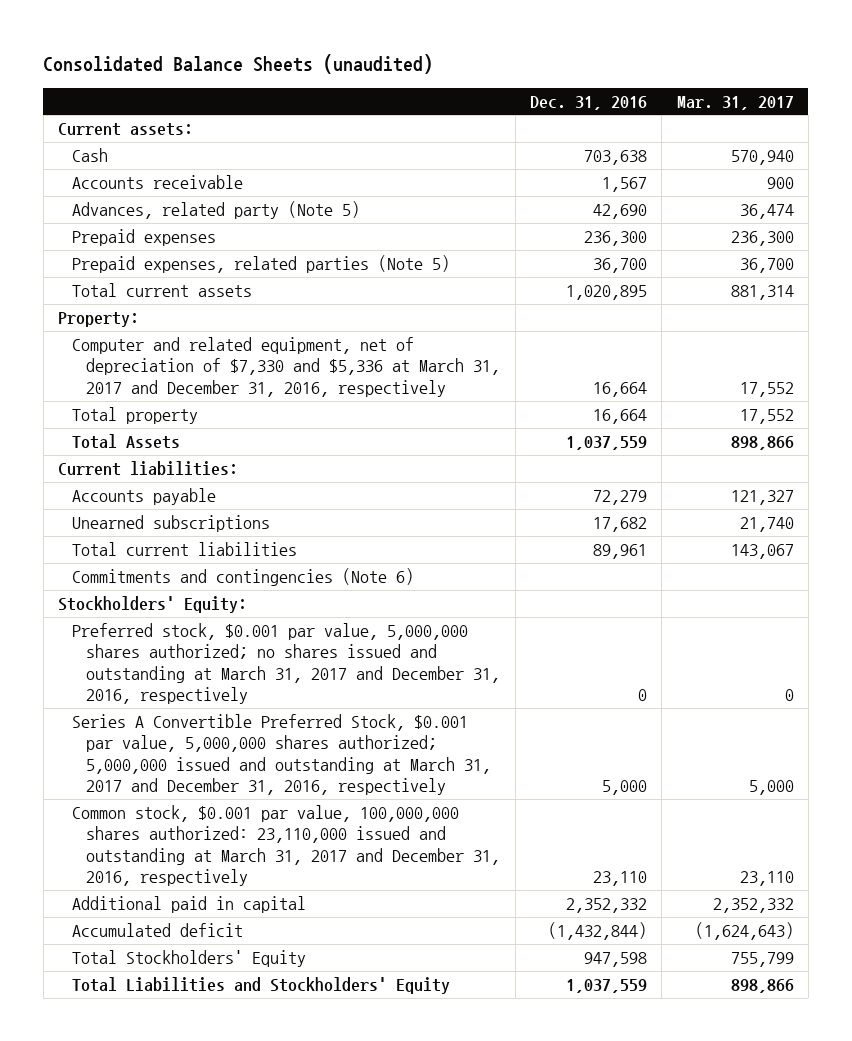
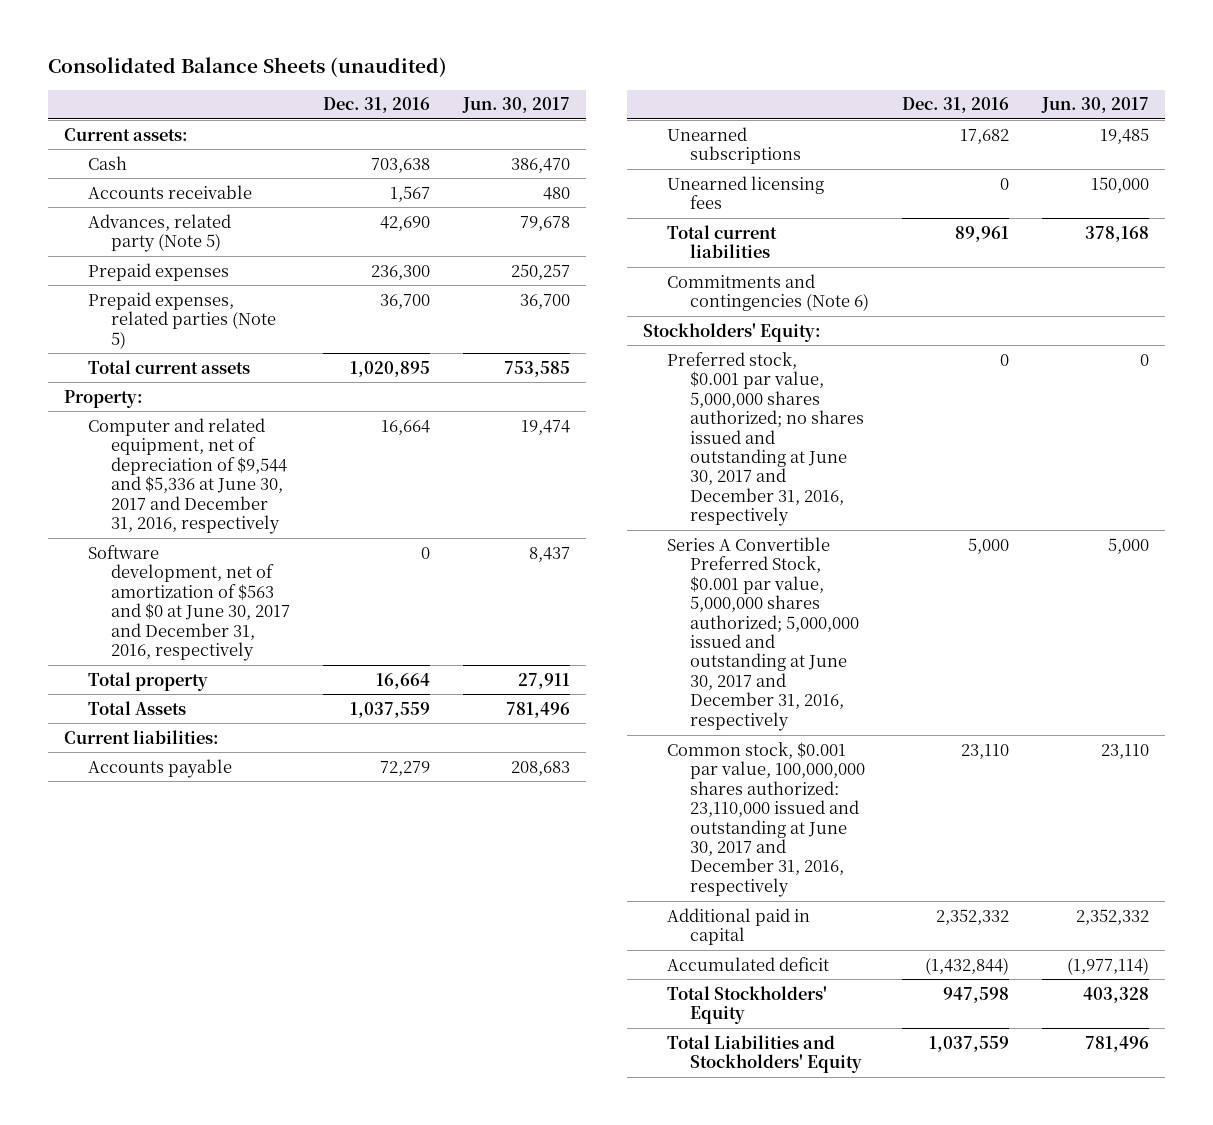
- | Dec. 31, 2016 | Mar. 31, 2017
+ | Dec. 31, 2016 | Jun. 30, 2017
- Computer and related equipment, net of depreciation of $7,330 and $5,336 at March 31, 2017 and December 31, 2016, respectively | 16,664 | 17,552
+ Computer and related equipment, net of depreciation of $9,544 and $5,336 at June 30, 2017 and December 31, 2016, respectively | 16,664 | 19,474
+ Software development, net of amortization of $563 and $0 at June 30, 2017 and December 31, 2016, respectively | 0 | 8,437
+ Unearned licensing fees | 0 | 150,000
- Preferred stock, $0.001 par value, 5,000,000 shares authorized; no shares issued and outstanding at March 31, 2017 and December 31, 2016, respectively | 0 | 0
- Series A Convertible Preferred Stock, $0.001 par value, 5,000,000 shares authorized; 5,000,000 issued and outstanding at March 31, 2017 and December 31, 2016, respectively | 5,000 | 5,000
- Common stock, $0.001 par value, 100,000,000 shares authorized: 23,110,000 issued and outstanding at March 31, 2017 and December 31, 2016, respectively | 23,110 | 23,110
+ Preferred stock, $0.001 par value, 5,000,000 shares authorized; no shares issued and outstanding at June 30, 2017 and December 31, 2016, respectively | 0 | 0
+ Series A Convertible Preferred Stock, $0.001 par value, 5,000,000 shares authorized; 5,000,000 issued and outstanding at June 30, 2017 and December 31, 2016, respectively | 5,000 | 5,000
+ Common stock, $0.001 par value, 100,000,000 shares authorized: 23,110,000 issued and outstanding at June 30, 2017 and December 31, 2016, respectively | 23,110 | 23,110

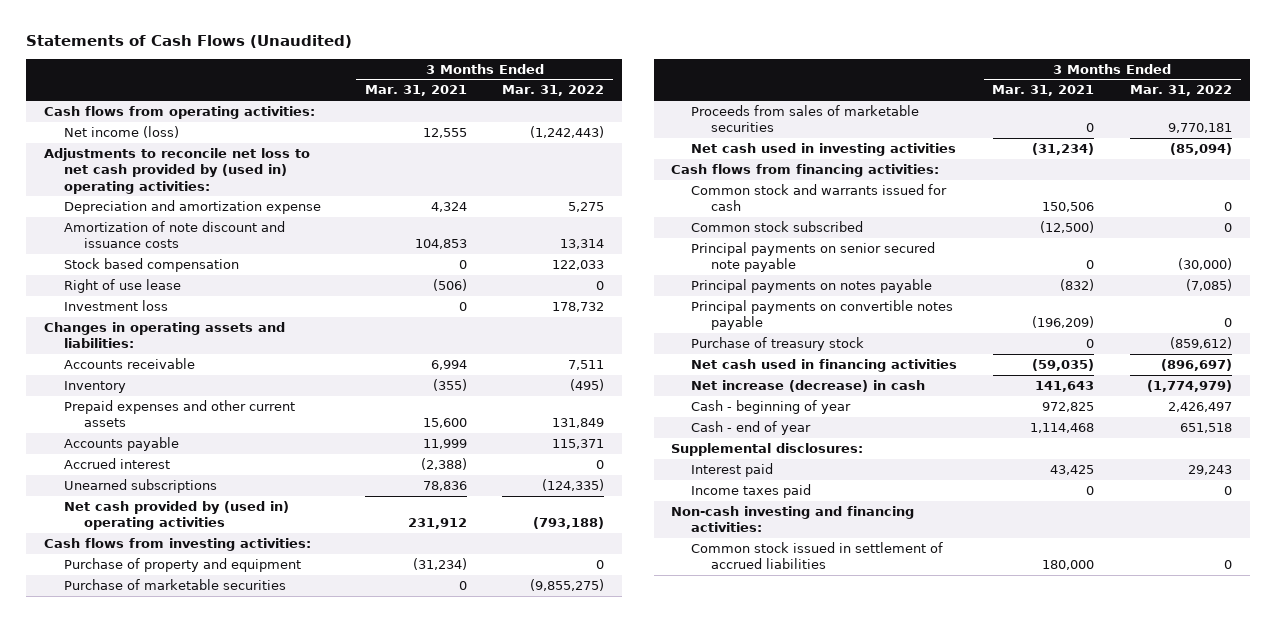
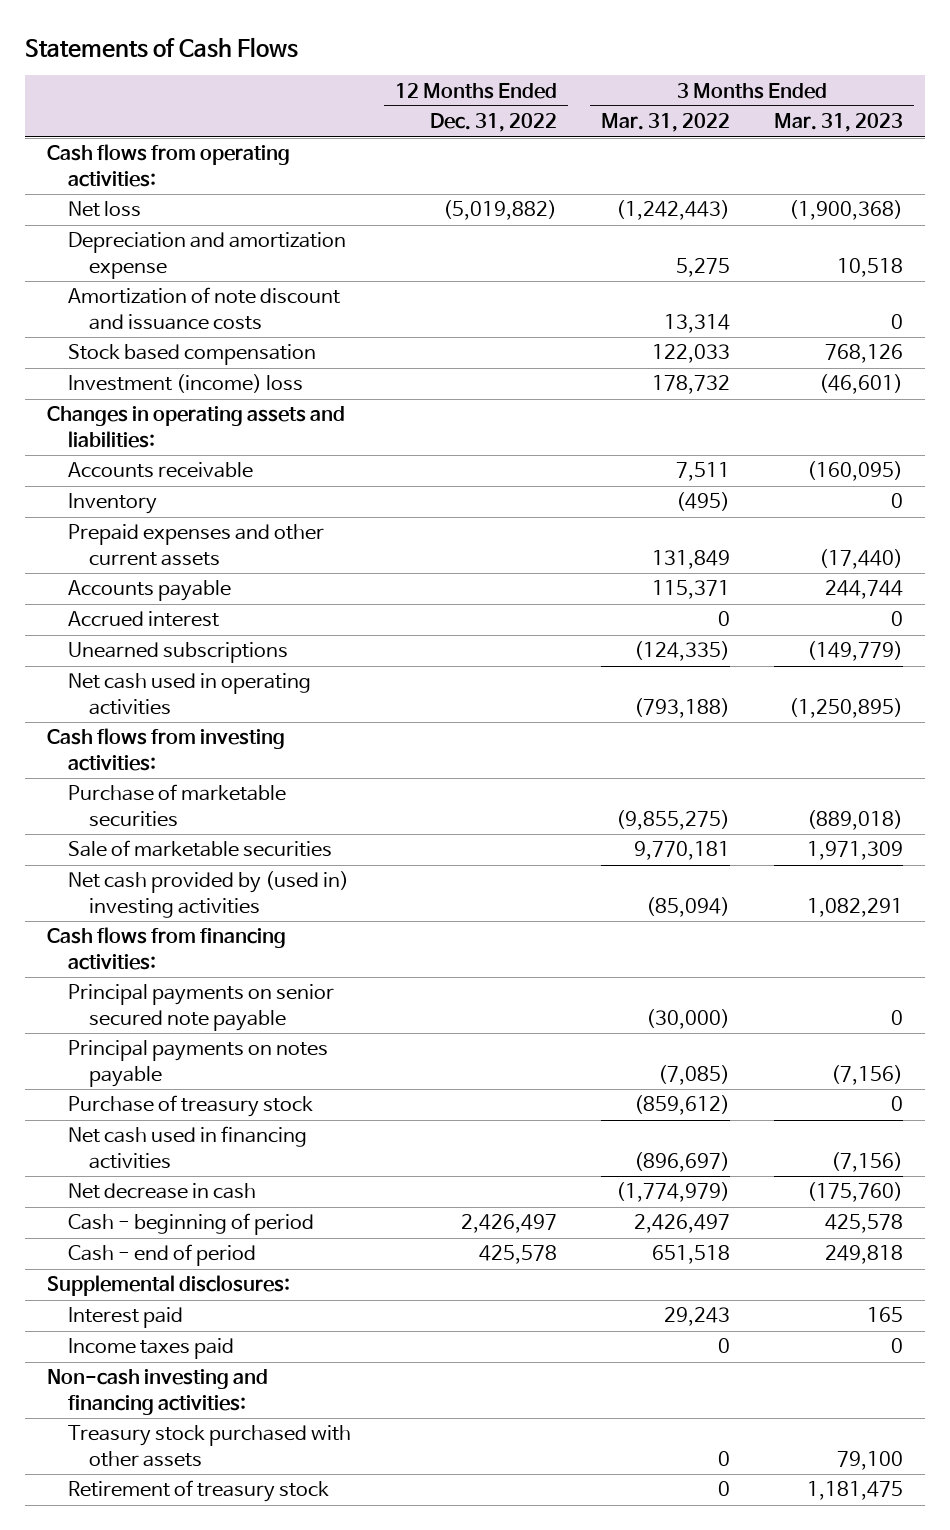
- Statements of Cash Flows (Unaudited)
+ Statements of Cash Flows
- | 3 Months Ended Mar. 31, 2021 | 3 Months Ended Mar. 31, 2022
+ | 12 Months Ended Dec. 31, 2022 | 3 Months Ended Mar. 31, 2022 | 3 Months Ended Mar. 31, 2023
- Net income (loss) | 12,555 | (1,242,443)
- Adjustments to reconcile net loss to net cash provided by (used in) operating activities:
+ Net loss | (5,019,882) | (1,242,443) | (1,900,368)
- Right of use lease | (506) | 0
- Investment loss | 0 | 178,732
+ Investment (income) loss | | 178,732 | (46,601)
- Net cash provided by (used in) operating activities | 231,912 | (793,188)
+ Net cash used in operating activities | | (793,188) | (1,250,895)
- Purchase of property and equipment | (31,234) | 0
- Proceeds from sales of marketable securities | 0 | 9,770,181
- Net cash used in investing activities | (31,234) | (85,094)
+ Sale of marketable securities | | 9,770,181 | 1,971,309
+ Net cash provided by (used in) investing activities | | (85,094) | 1,082,291
- Common stock and warrants issued for cash | 150,506 | 0
- Common stock subscribed | (12,500) | 0
- Principal payments on convertible notes payable | (196,209) | 0
- Net increase (decrease) in cash | 141,643 | (1,774,979)
- Cash - beginning of year | 972,825 | 2,426,497
- Cash - end of year | 1,114,468 | 651,518
+ Net decrease in cash | | (1,774,979) | (175,760)
+ Cash - beginning of period | 2,426,497 | 2,426,497 | 425,578
+ Cash - end of period | 425,578 | 651,518 | 249,818
- Common stock issued in settlement of accrued liabilities | 180,000 | 0
+ Treasury stock purchased with other assets | | 0 | 79,100
+ Retirement of treasury stock | | 0 | 1,181,475

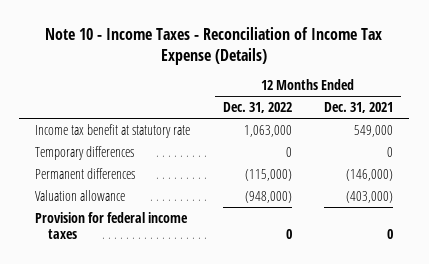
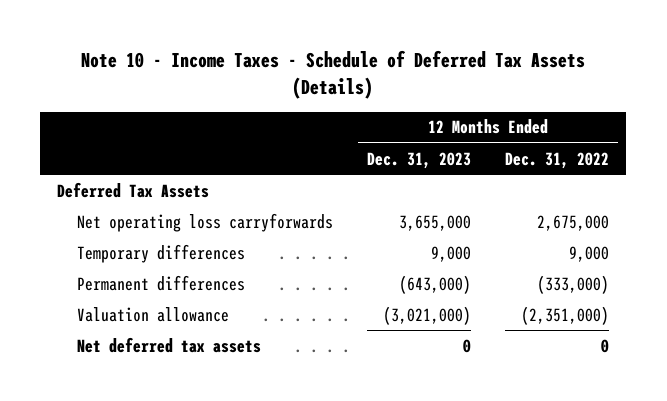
- Note 10 - Income Taxes - Reconciliation of Income Tax Expense (Details)
+ Note 10 - Income Taxes - Schedule of Deferred Tax Assets (Details)
- | 12 Months Ended Dec. 31, 2022 | 12 Months Ended Dec. 31, 2021
+ | 12 Months Ended Dec. 31, 2023 | 12 Months Ended Dec. 31, 2022
- Income tax benefit at statutory rate | 1,063,000 | 549,000
- Temporary differences | 0 | 0
- Permanent differences | (115,000) | (146,000)
- Valuation allowance | (948,000) | (403,000)
- Provision for federal income taxes | 0 | 0
+ Deferred Tax Assets
+ Net operating loss carryforwards | 3,655,000 | 2,675,000
+ Temporary differences | 9,000 | 9,000
+ Permanent differences | (643,000) | (333,000)
+ Valuation allowance | (3,021,000) | (2,351,000)
+ Net deferred tax assets | 0 | 0

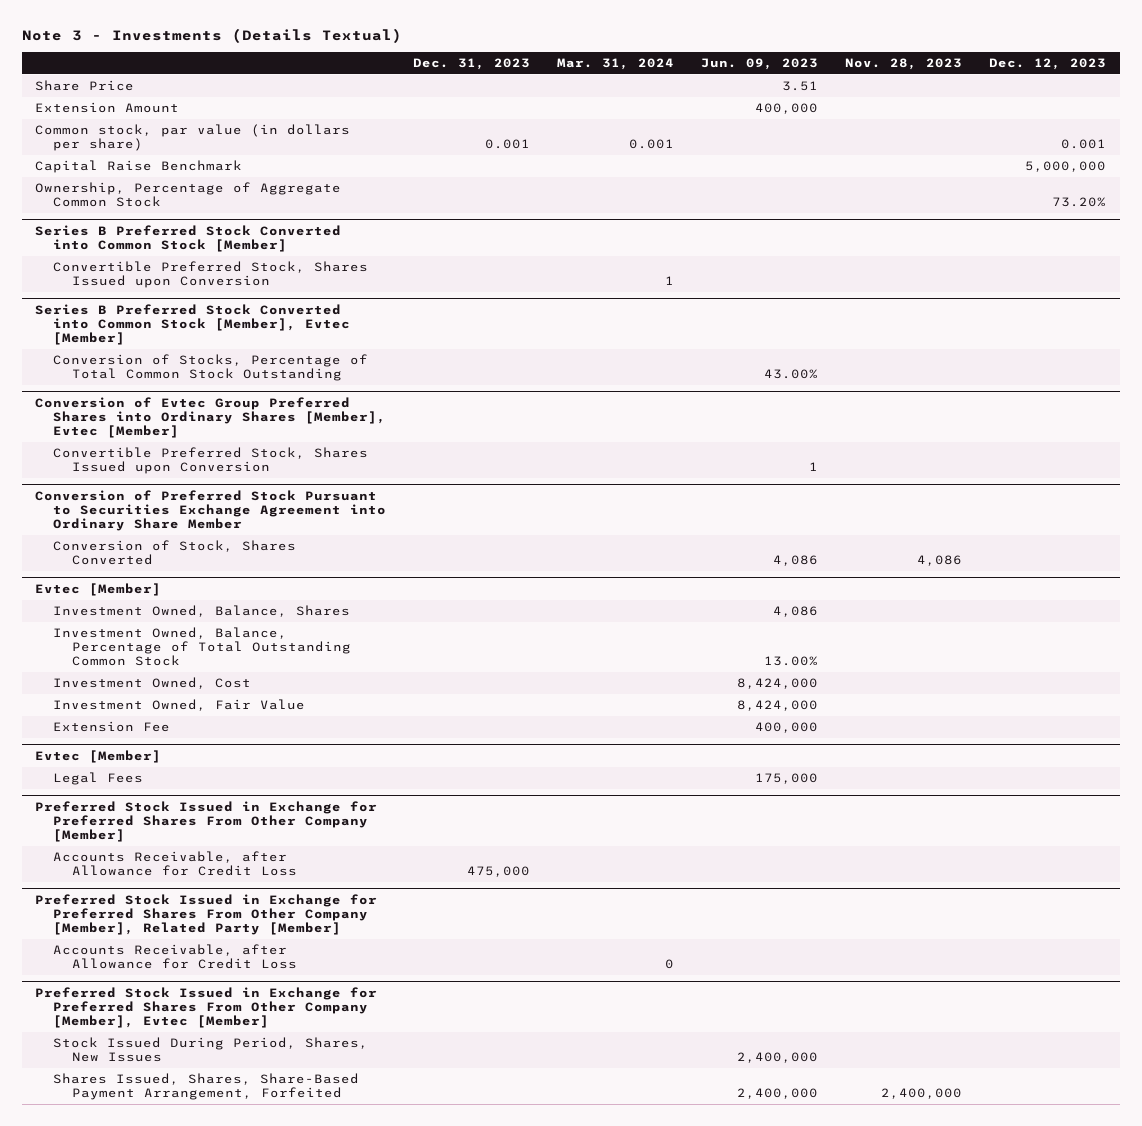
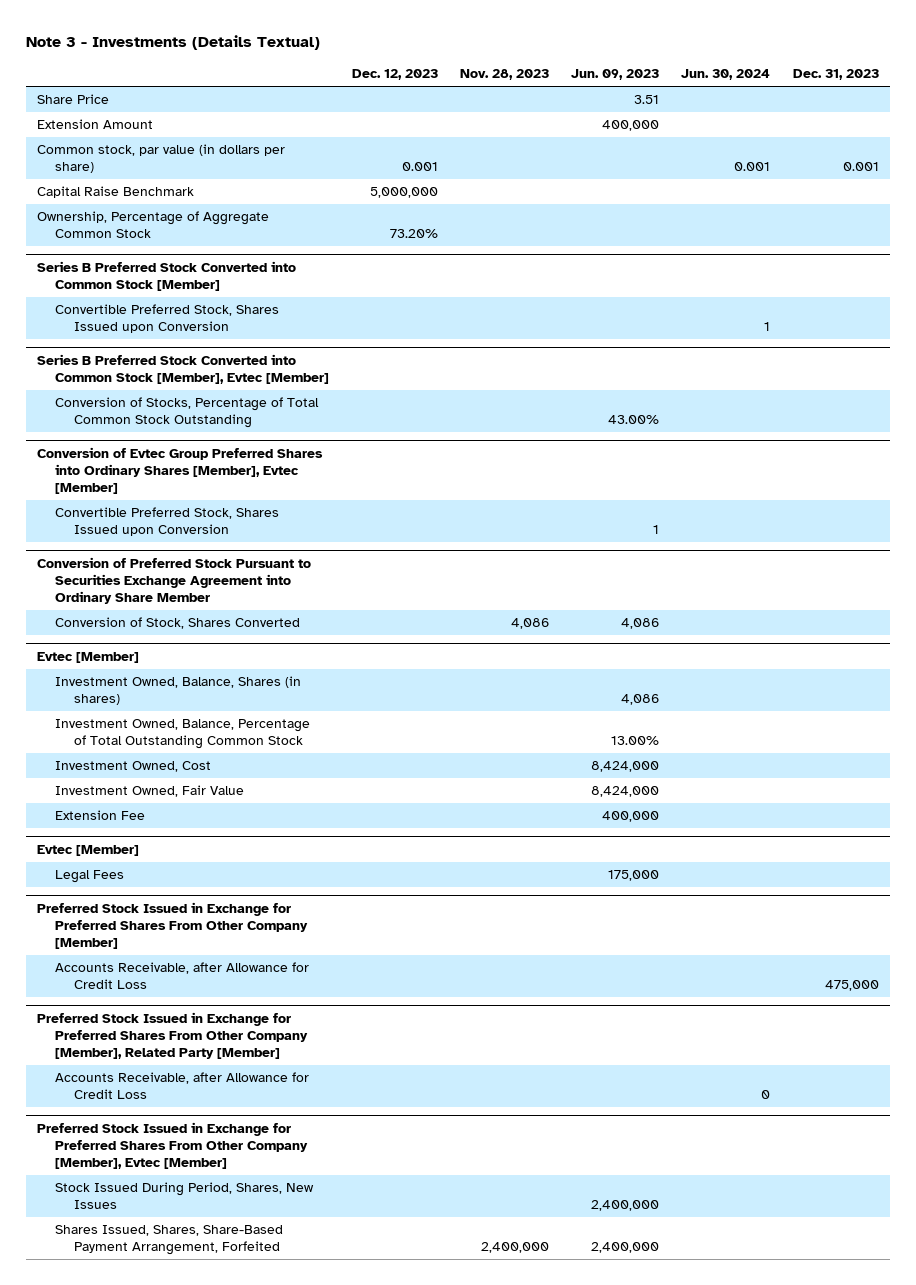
- | Dec. 31, 2023 | Mar. 31, 2024 | Jun. 09, 2023 | Nov. 28, 2023 | Dec. 12, 2023
+ | Dec. 12, 2023 | Nov. 28, 2023 | Jun. 09, 2023 | Jun. 30, 2024 | Dec. 31, 2023
@ Evtec [Member]
- Investment Owned, Balance, Shares | | | 4,086 | |
+ Investment Owned, Balance, Shares (in shares) | | | 4,086 | |

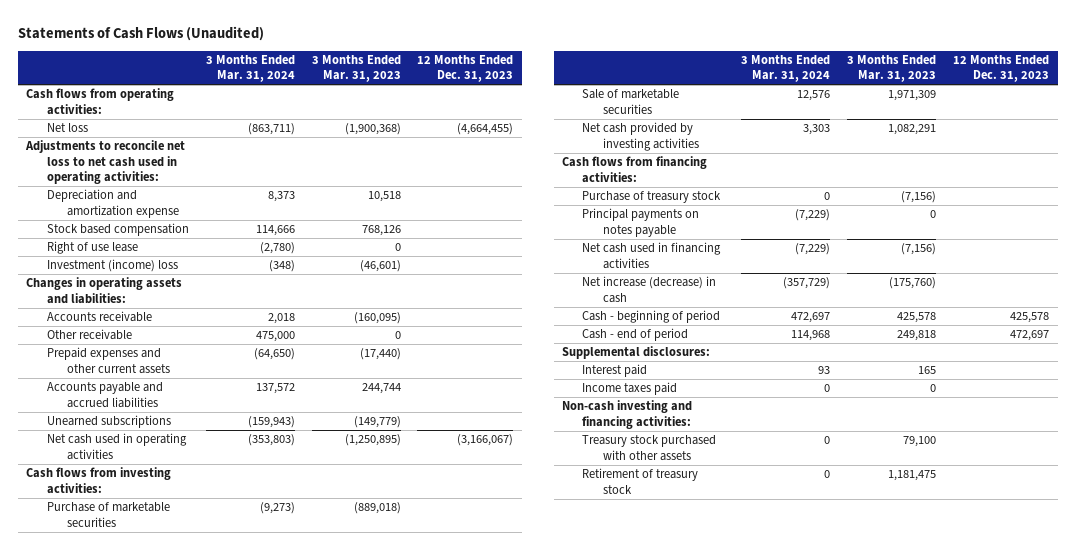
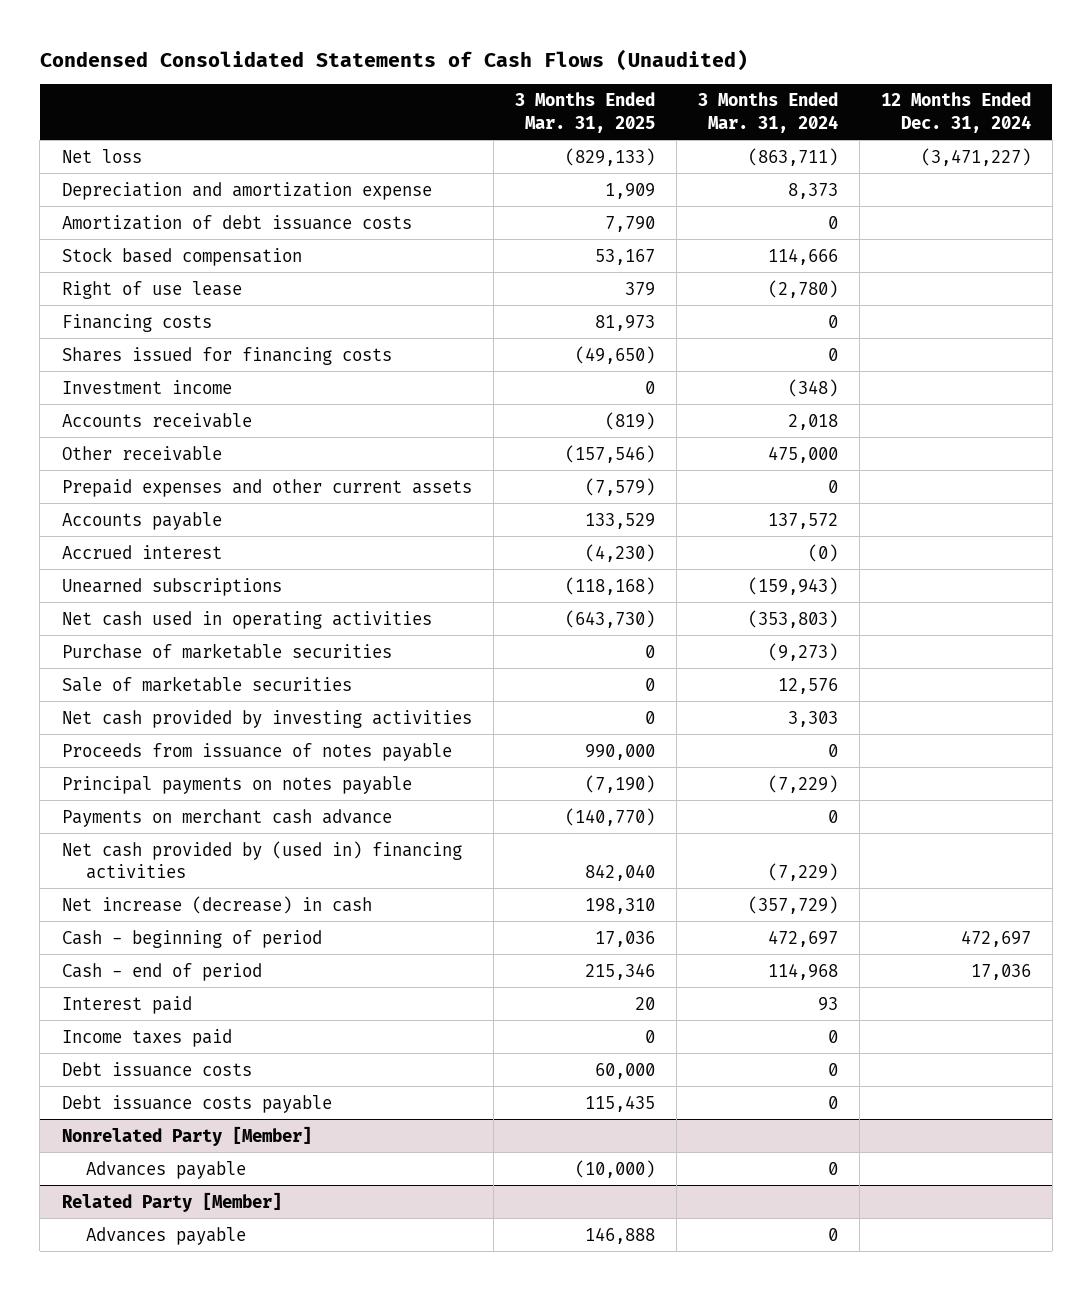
- Statements of Cash Flows (Unaudited)
+ Condensed Consolidated Statements of Cash Flows (Unaudited)
- | 3 Months Ended Mar. 31, 2024 | 3 Months Ended Mar. 31, 2023 | 12 Months Ended Dec. 31, 2023
+ | 3 Months Ended Mar. 31, 2025 | 3 Months Ended Mar. 31, 2024 | 12 Months Ended Dec. 31, 2024
- Cash flows from operating activities:
- Adjustments to reconcile net loss to net cash used in operating activities:
+ Amortization of debt issuance costs | 7,790 | 0 |
- Investment (income) loss | (348) | (46,601) |
- Changes in operating assets and liabilities:
+ Financing costs | 81,973 | 0 |
+ Shares issued for financing costs | (49,650) | 0 |
+ Investment income | 0 | (348) |
- Prepaid expenses and other current assets | (64,650) | (17,440) |
- Accounts payable and accrued liabilities | 137,572 | 244,744 |
+ Prepaid expenses and other current assets | (7,579) | 0 |
+ Accounts payable | 133,529 | 137,572 |
+ Accrued interest | (4,230) | (0) |
- Cash flows from investing activities:
- Cash flows from financing activities:
- Purchase of treasury stock | 0 | (7,156) |
+ Proceeds from issuance of notes payable | 990,000 | 0 |
- Net cash used in financing activities | (7,229) | (7,156) |
+ Payments on merchant cash advance | (140,770) | 0 |
+ Net cash provided by (used in) financing activities | 842,040 | (7,229) |
- Supplemental disclosures:
- Non-cash investing and financing activities:
- Treasury stock purchased with other assets | 0 | 79,100 |
- Retirement of treasury stock | 0 | 1,181,475 |
+ Debt issuance costs | 60,000 | 0 |
+ Debt issuance costs payable | 115,435 | 0 |
+ Nonrelated Party [Member]
+ Advances payable | (10,000) | 0 |
+ Related Party [Member]
+ Advances payable | 146,888 | 0 |

